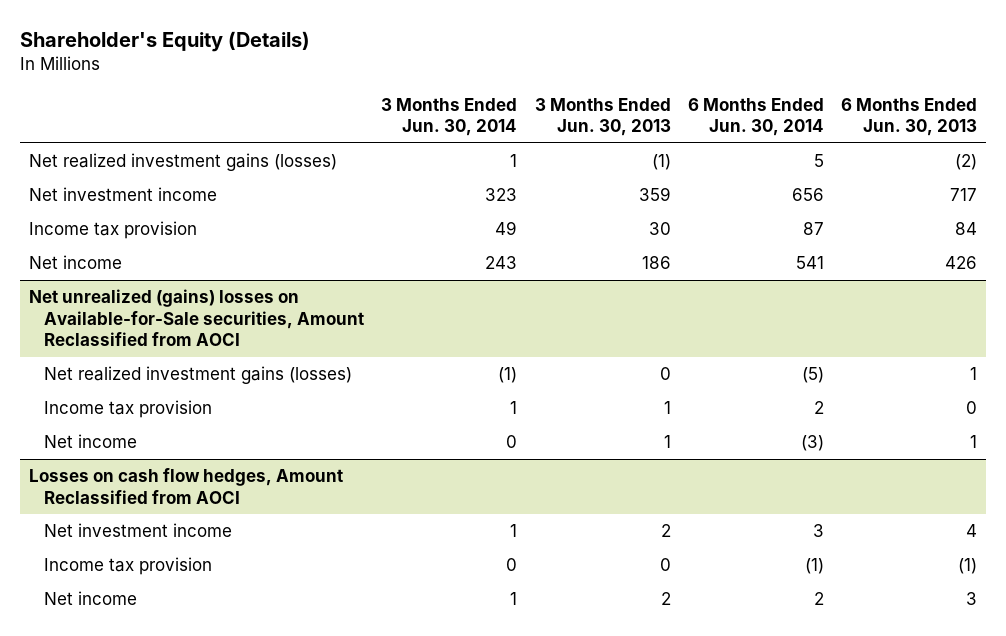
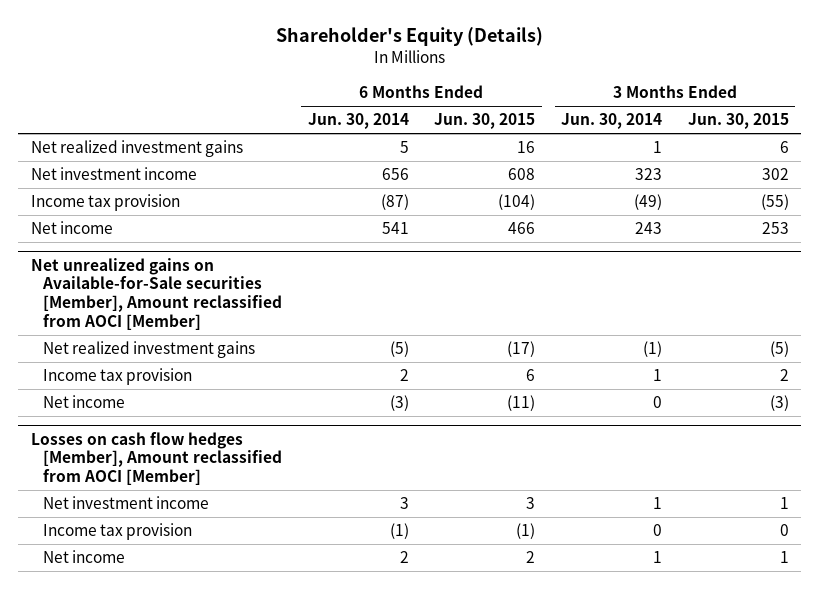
- | 3 Months Ended Jun. 30, 2014 | 3 Months Ended Jun. 30, 2013 | 6 Months Ended Jun. 30, 2014 | 6 Months Ended Jun. 30, 2013
+ | 6 Months Ended Jun. 30, 2014 | 6 Months Ended Jun. 30, 2015 | 3 Months Ended Jun. 30, 2014 | 3 Months Ended Jun. 30, 2015
- Net realized investment gains (losses) | 1 | (1) | 5 | (2)
+ Net realized investment gains | 5 | 16 | 1 | 6
- Income tax provision | 49 | 30 | 87 | 84
+ Income tax provision | (87) | (104) | (49) | (55)
- Net unrealized (gains) losses on Available-for-Sale securities, Amount Reclassified from AOCI
- Net realized investment gains (losses) | (1) | 0 | (5) | 1
+ Net unrealized gains on Available-for-Sale securities [Member], Amount reclassified from AOCI [Member]
+ Net realized investment gains | (5) | (17) | (1) | (5)
- Losses on cash flow hedges, Amount Reclassified from AOCI
+ Losses on cash flow hedges [Member], Amount reclassified from AOCI [Member]

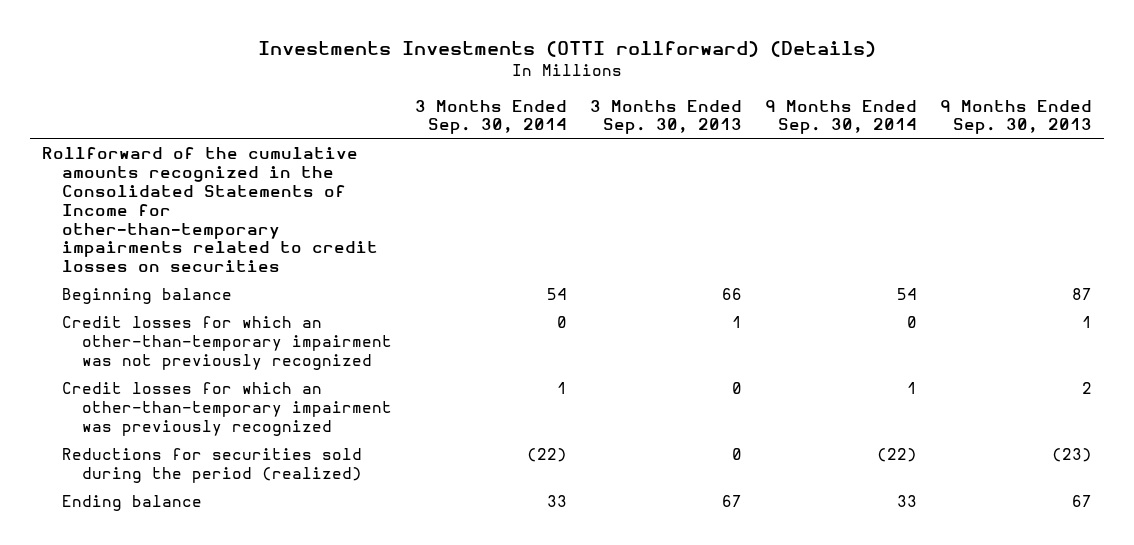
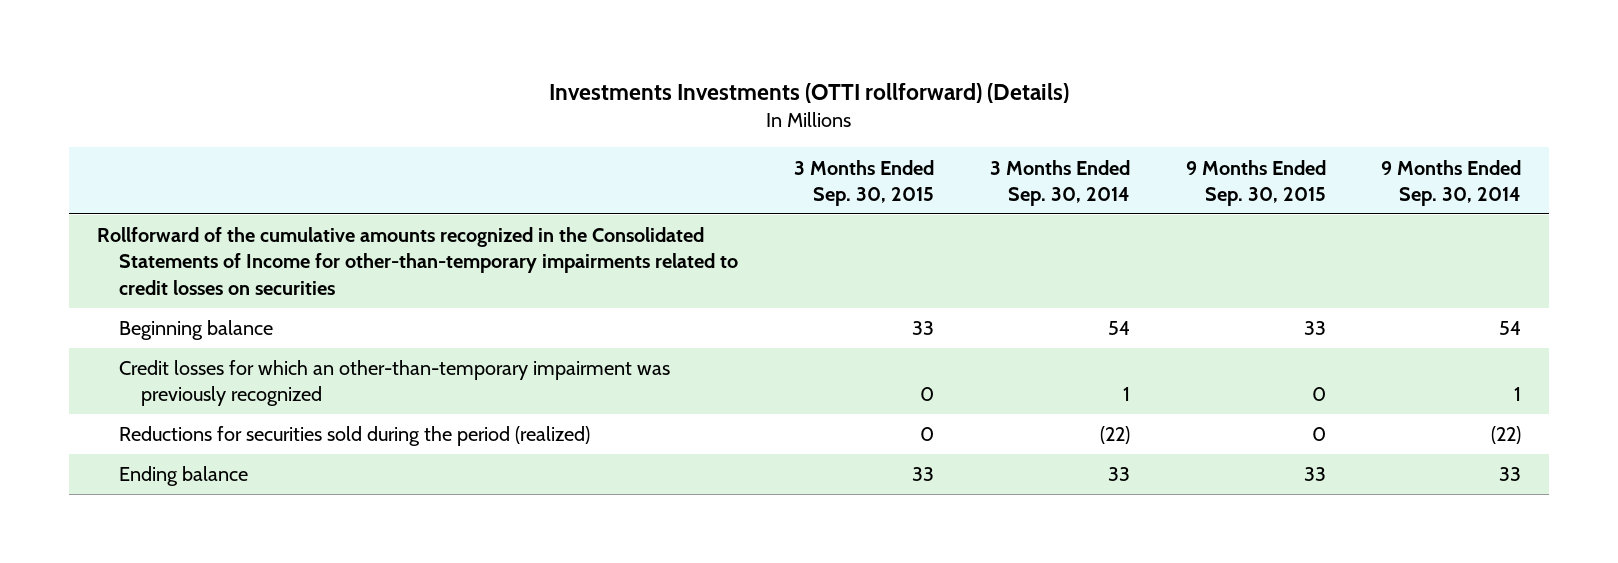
- | 3 Months Ended Sep. 30, 2014 | 3 Months Ended Sep. 30, 2013 | 9 Months Ended Sep. 30, 2014 | 9 Months Ended Sep. 30, 2013
+ | 3 Months Ended Sep. 30, 2015 | 3 Months Ended Sep. 30, 2014 | 9 Months Ended Sep. 30, 2015 | 9 Months Ended Sep. 30, 2014
- Credit losses for which an other-than-temporary impairment was not previously recognized | 0 | 1 | 0 | 1

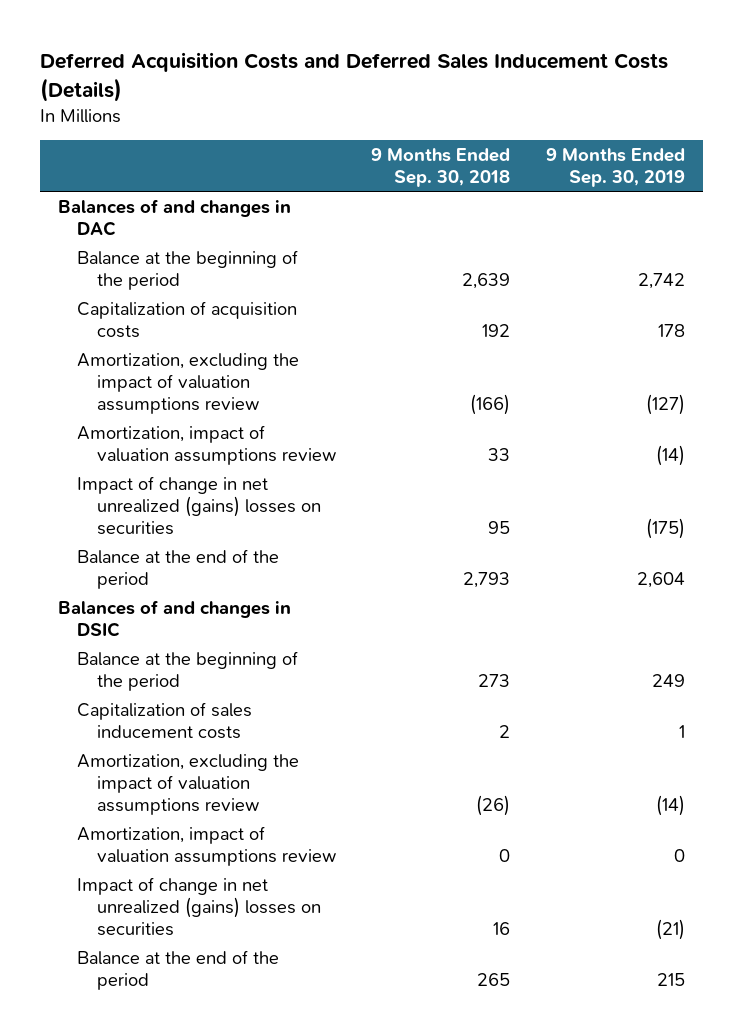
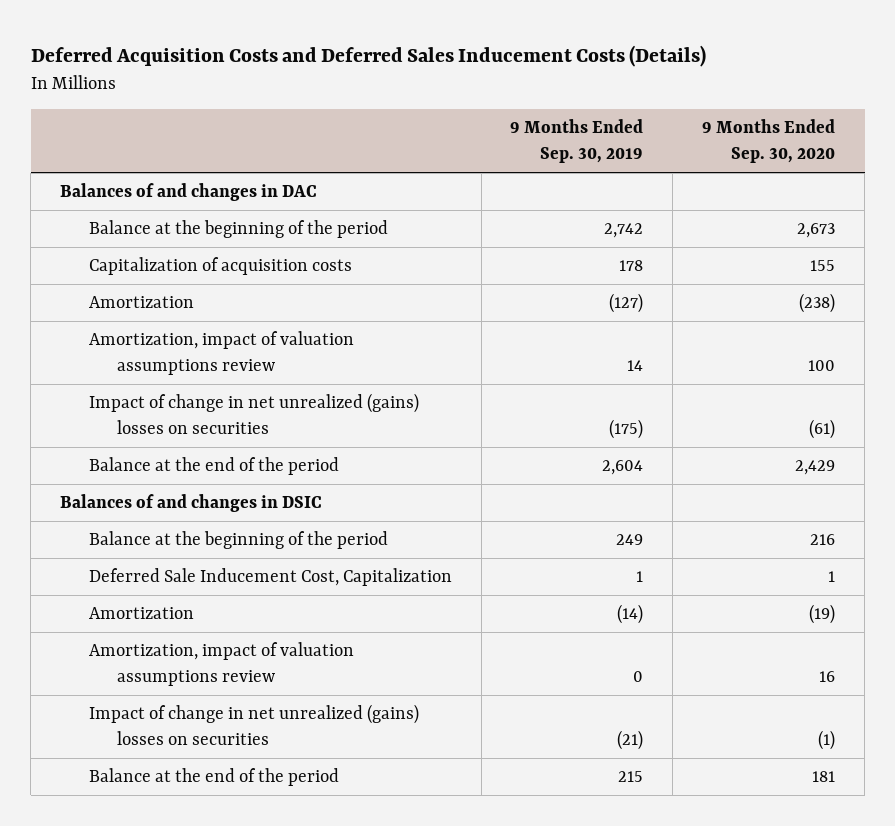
- | 9 Months Ended Sep. 30, 2018 | 9 Months Ended Sep. 30, 2019
+ | 9 Months Ended Sep. 30, 2019 | 9 Months Ended Sep. 30, 2020
- Amortization, excluding the impact of valuation assumptions review | (166) | (127)
- Amortization, impact of valuation assumptions review | 33 | (14)
+ Amortization | (127) | (238)
+ Amortization, impact of valuation assumptions review | 14 | 100
- Capitalization of sales inducement costs | 2 | 1
- Amortization, excluding the impact of valuation assumptions review | (26) | (14)
+ Deferred Sale Inducement Cost, Capitalization | 1 | 1
+ Amortization | (14) | (19)

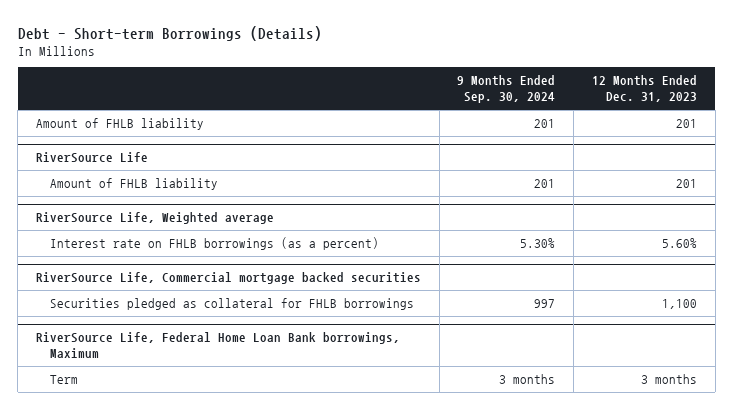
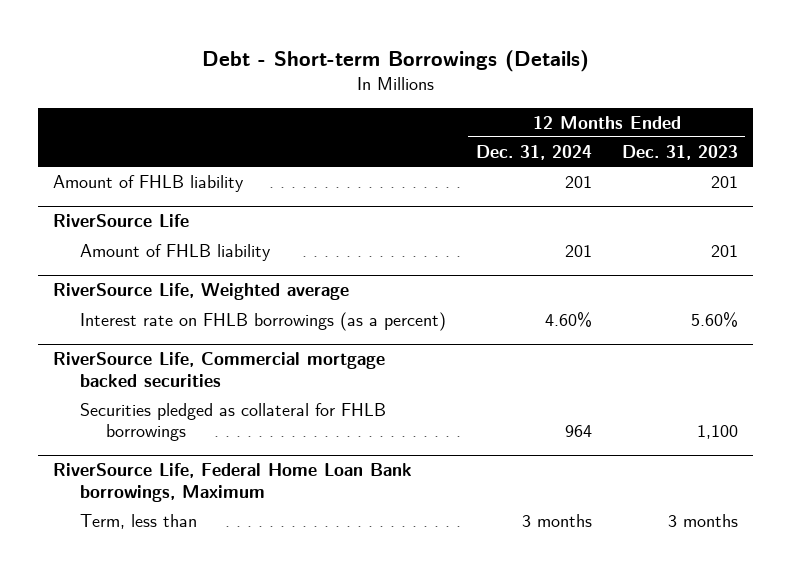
- | 9 Months Ended Sep. 30, 2024 | 12 Months Ended Dec. 31, 2023
+ | 12 Months Ended Dec. 31, 2024 | 12 Months Ended Dec. 31, 2023
@ RiverSource Life, Federal Home Loan Bank borrowings, Maximum
- Term | 3 months | 3 months
+ Term, less than | 3 months | 3 months

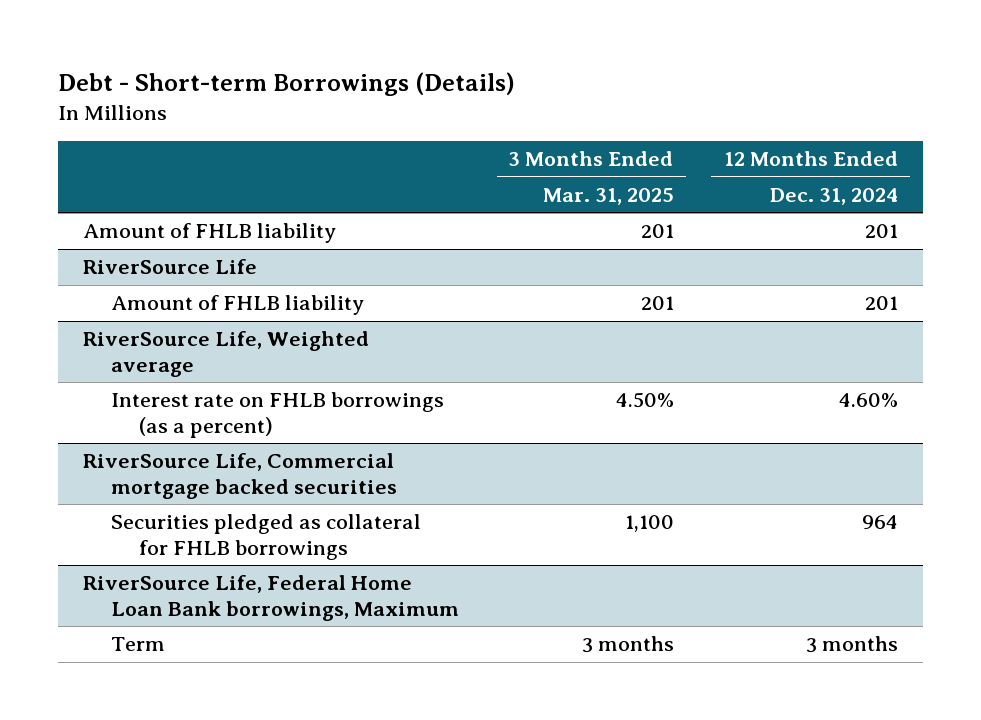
- | 12 Months Ended Dec. 31, 2024 | 12 Months Ended Dec. 31, 2023
+ | 3 Months Ended Mar. 31, 2025 | 12 Months Ended Dec. 31, 2024
@ RiverSource Life, Federal Home Loan Bank borrowings, Maximum
- Term, less than | 3 months | 3 months
+ Term | 3 months | 3 months

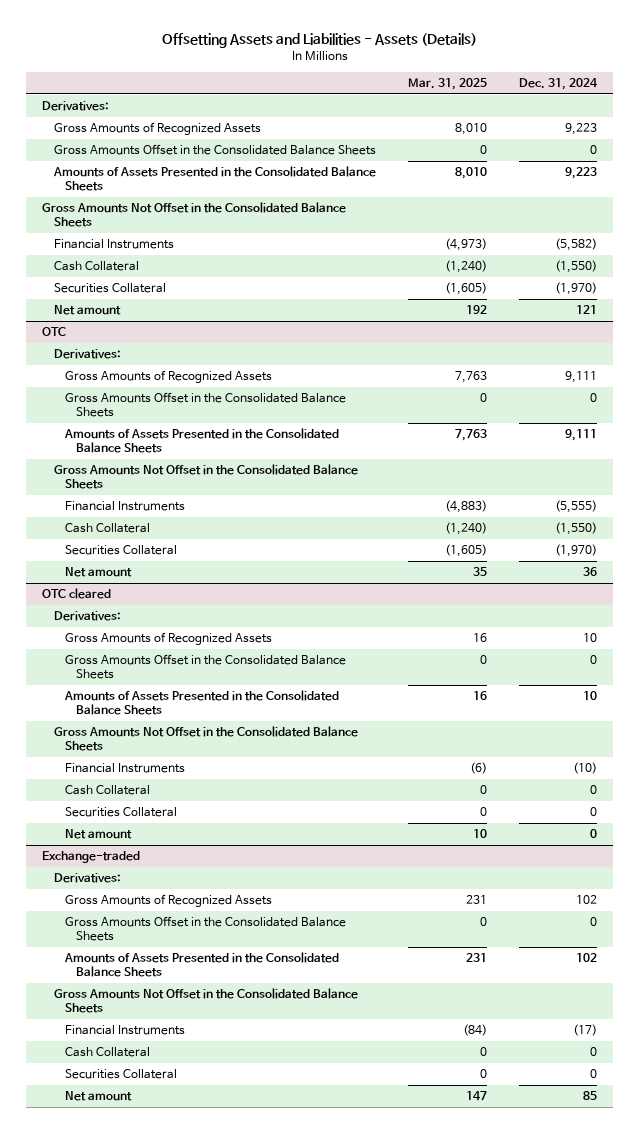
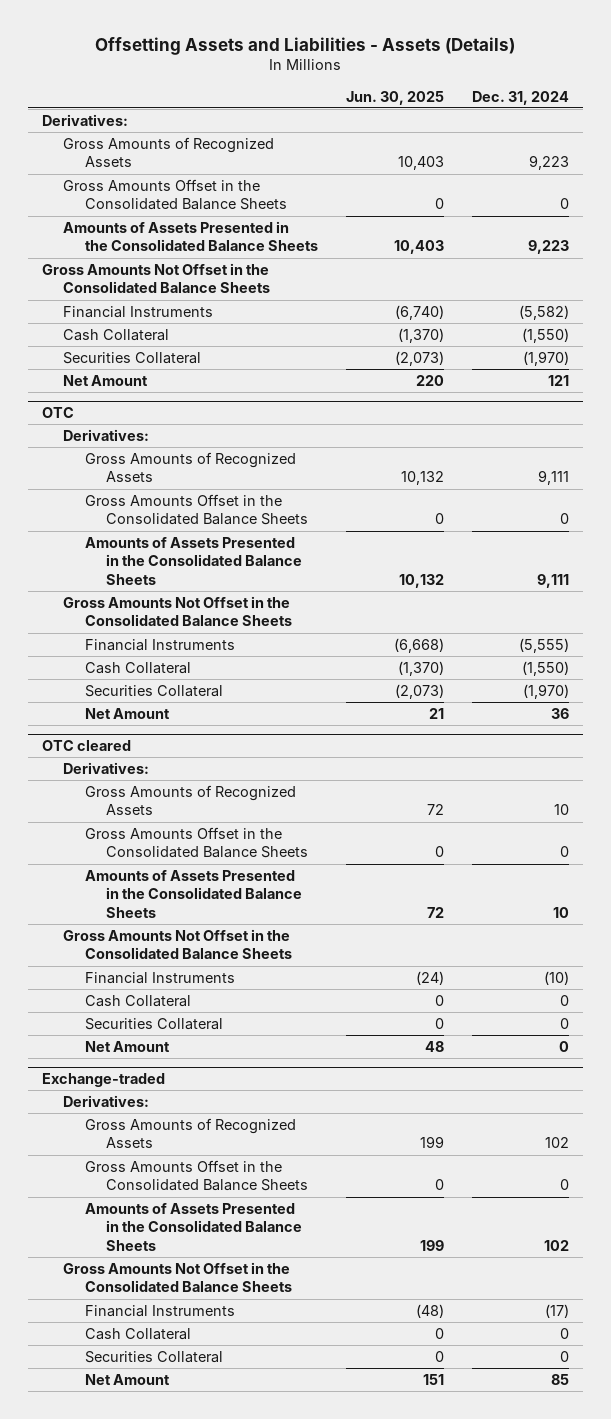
- | Mar. 31, 2025 | Dec. 31, 2024
+ | Jun. 30, 2025 | Dec. 31, 2024
- Net amount | 192 | 121
+ Net Amount | 220 | 121
@ OTC
- Net amount | 35 | 36
+ Net Amount | 21 | 36
@ OTC cleared
- Net amount | 10 | 0
+ Net Amount | 48 | 0
@ Exchange-traded
- Net amount | 147 | 85
+ Net Amount | 151 | 85

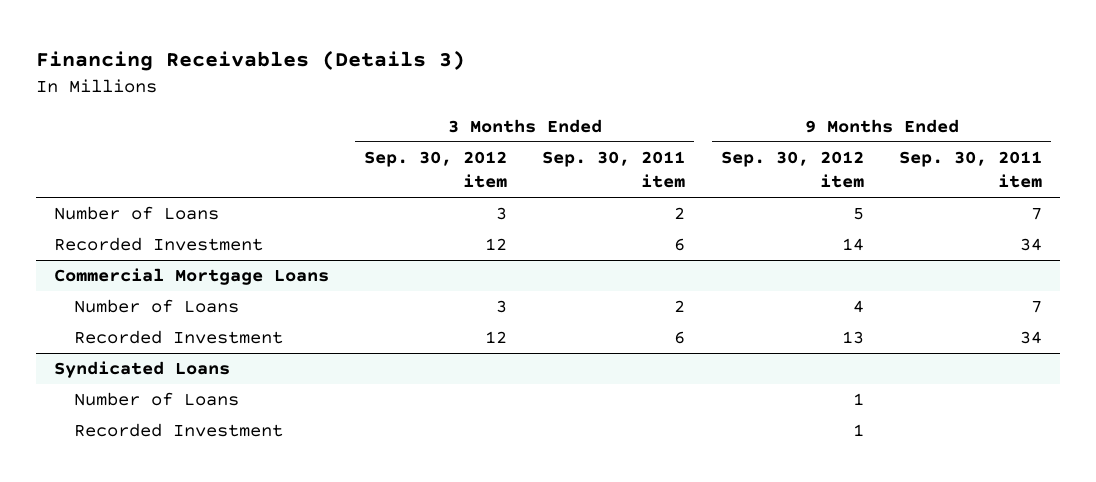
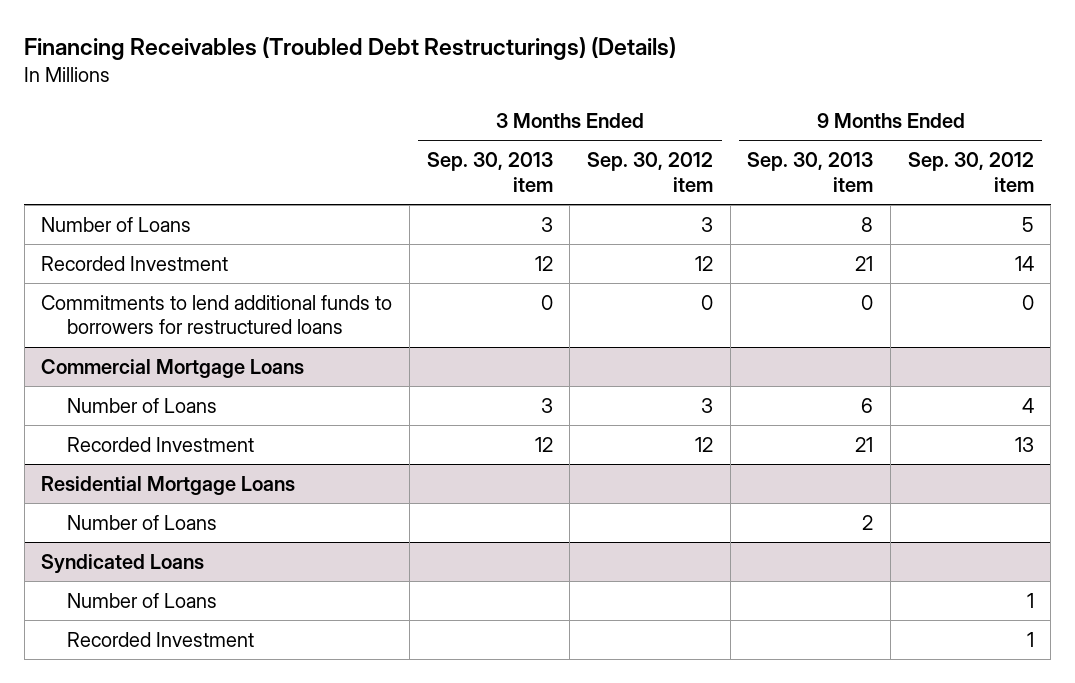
- Financing Receivables (Details 3)
+ Financing Receivables (Troubled Debt Restructurings) (Details)
- | 3 Months Ended Sep. 30, 2012 item | 3 Months Ended Sep. 30, 2011 item | 9 Months Ended Sep. 30, 2012 item | 9 Months Ended Sep. 30, 2011 item
+ | 3 Months Ended Sep. 30, 2013 item | 3 Months Ended Sep. 30, 2012 item | 9 Months Ended Sep. 30, 2013 item | 9 Months Ended Sep. 30, 2012 item
+ Commitments to lend additional funds to borrowers for restructured loans | 0 | 0 | 0 | 0
+ Residential Mortgage Loans
+ Number of Loans | | | 2 |

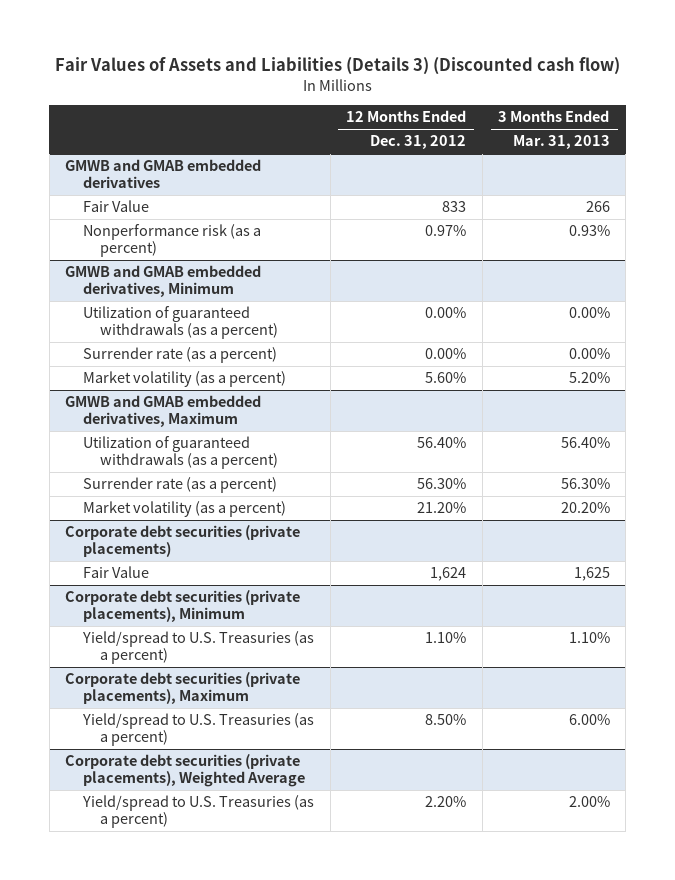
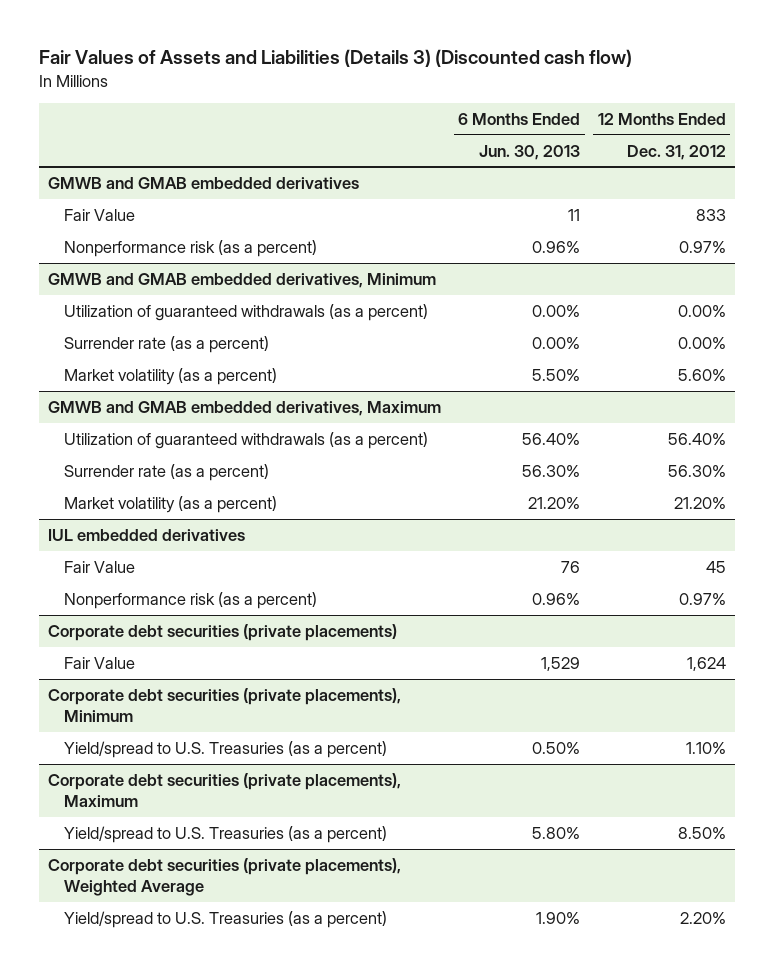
- | 12 Months Ended Dec. 31, 2012 | 3 Months Ended Mar. 31, 2013
+ | 6 Months Ended Jun. 30, 2013 | 12 Months Ended Dec. 31, 2012
+ IUL embedded derivatives
+ Fair Value | 76 | 45
+ Nonperformance risk (as a percent) | 0.96% | 0.97%

